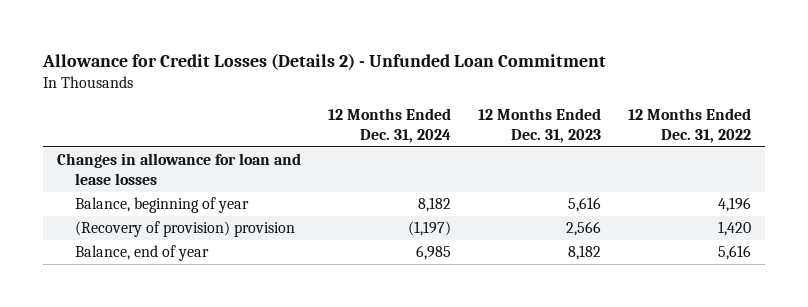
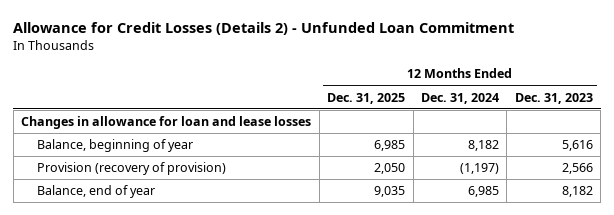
- | 12 Months Ended Dec. 31, 2024 | 12 Months Ended Dec. 31, 2023 | 12 Months Ended Dec. 31, 2022
+ | 12 Months Ended Dec. 31, 2025 | 12 Months Ended Dec. 31, 2024 | 12 Months Ended Dec. 31, 2023
- (Recovery of provision) provision | (1,197) | 2,566 | 1,420
+ Provision (recovery of provision) | 2,050 | (1,197) | 2,566

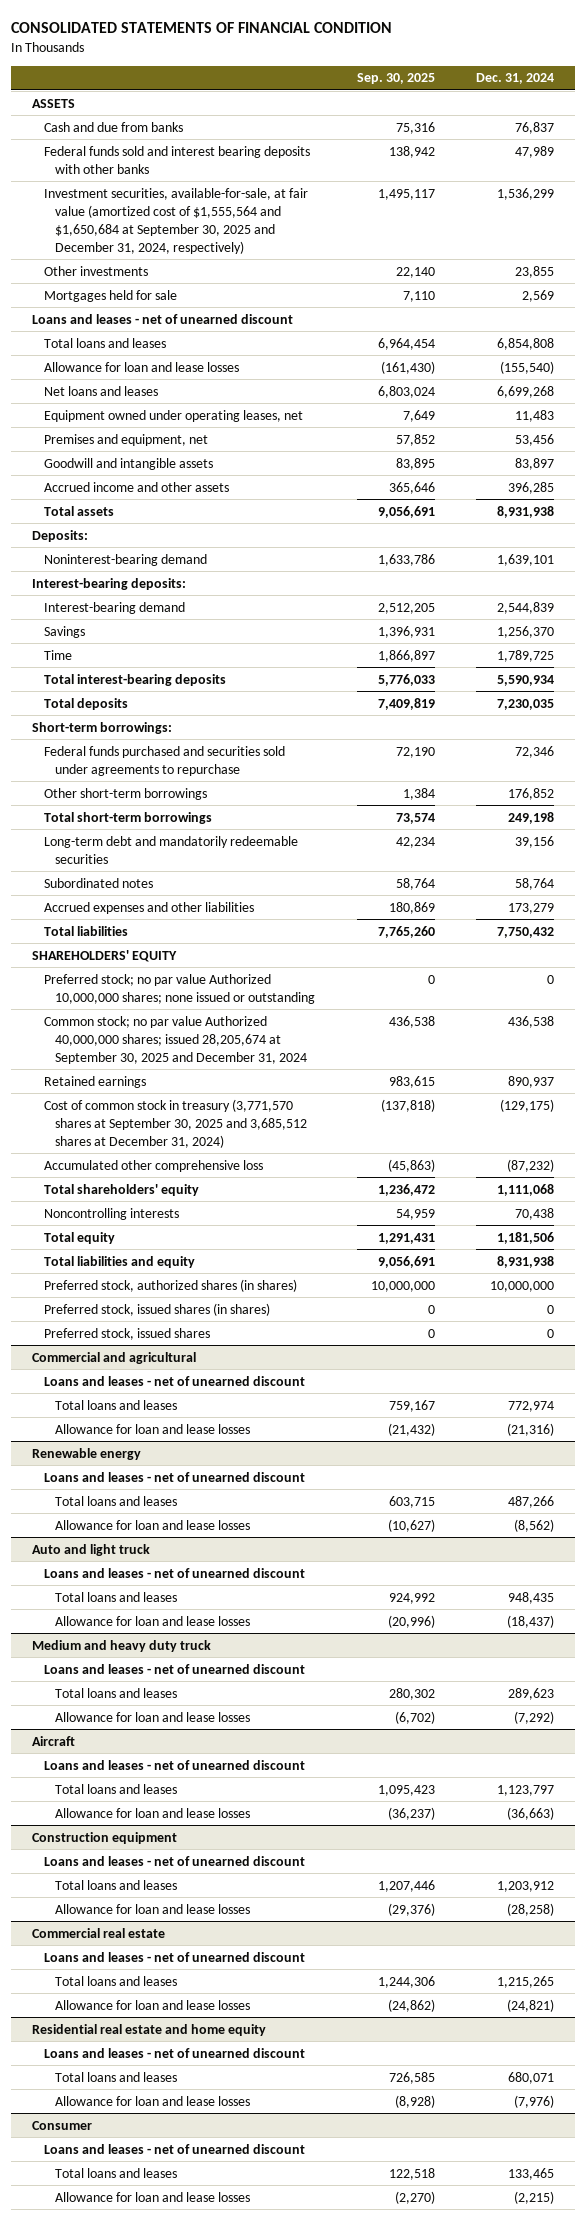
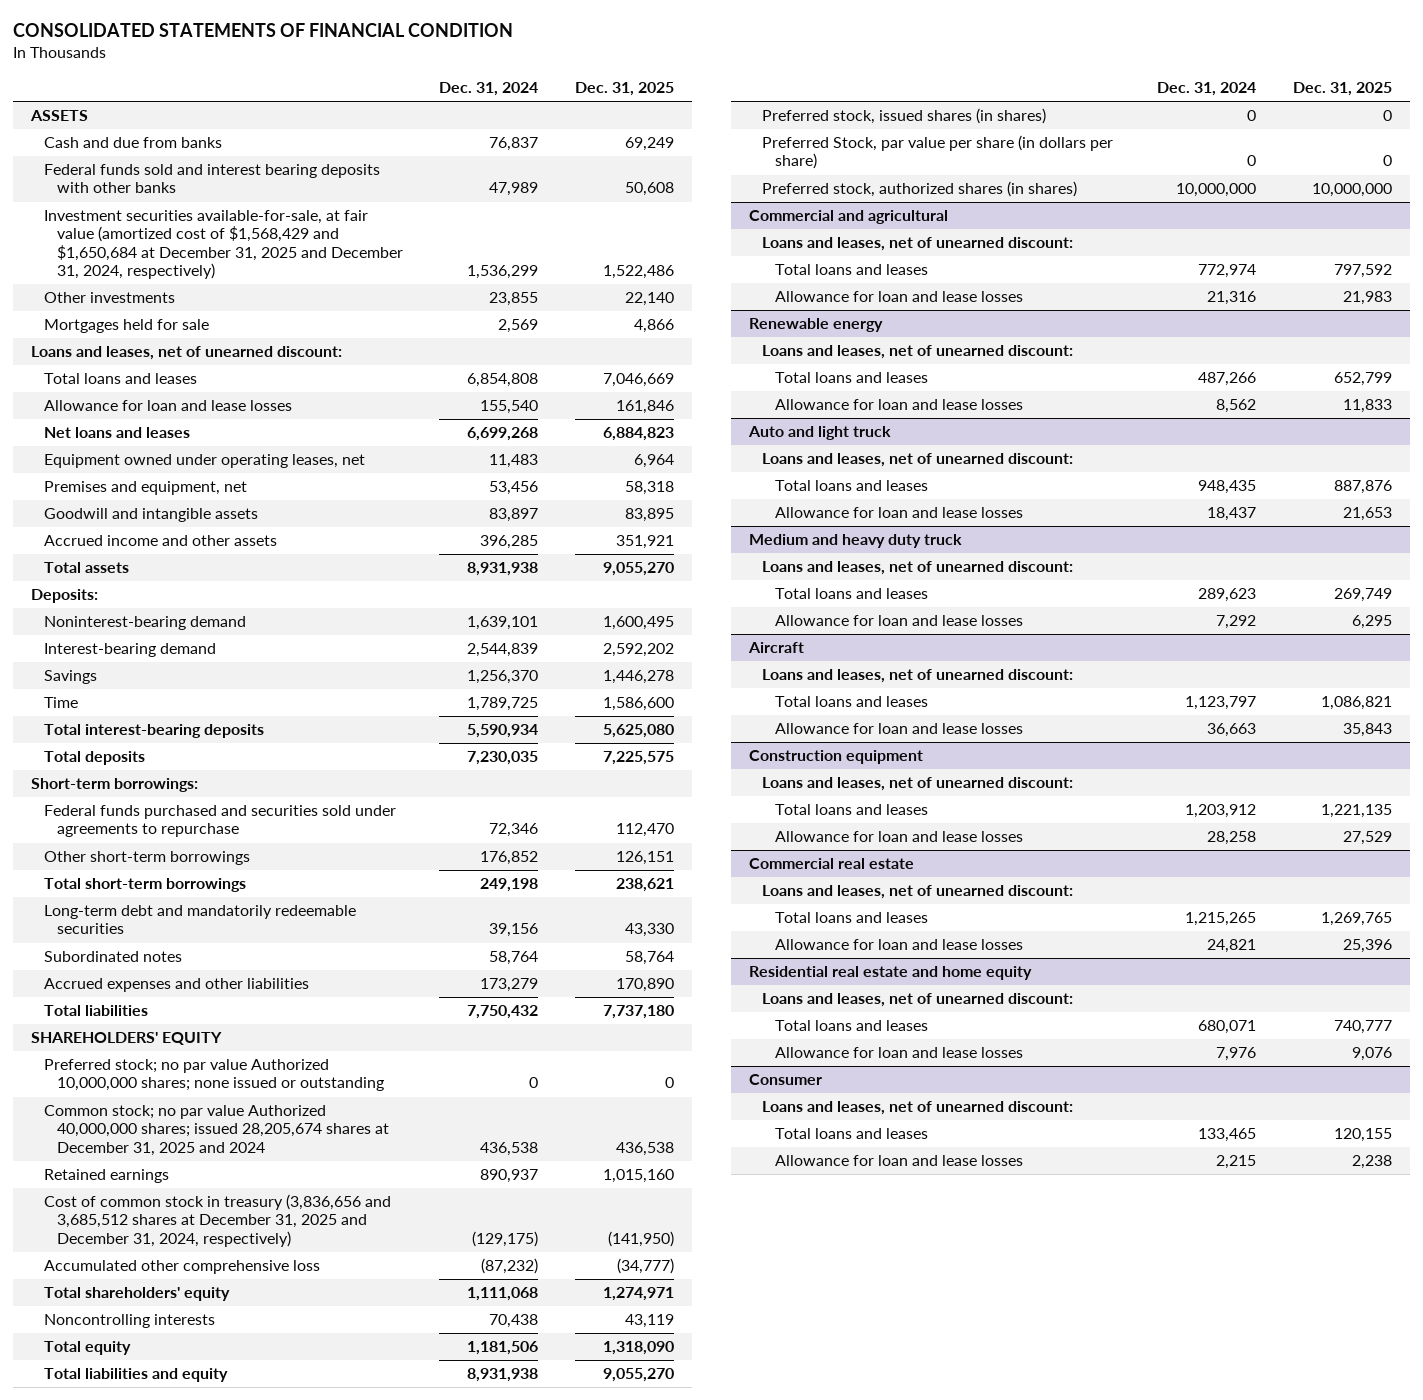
- | Sep. 30, 2025 | Dec. 31, 2024
+ | Dec. 31, 2024 | Dec. 31, 2025
- Investment securities, available-for-sale, at fair value (amortized cost of $1,555,564 and $1,650,684 at September 30, 2025 and December 31, 2024, respectively) | 1,495,117 | 1,536,299
+ Investment securities available-for-sale, at fair value (amortized cost of $1,568,429 and $1,650,684 at December 31, 2025 and December 31, 2024, respectively) | 1,536,299 | 1,522,486
- Loans and leases - net of unearned discount
+ Loans and leases, net of unearned discount:
- Allowance for loan and lease losses | (161,430) | (155,540)
+ Allowance for loan and lease losses | 155,540 | 161,846
- Interest-bearing deposits:
- Common stock; no par value Authorized 40,000,000 shares; issued 28,205,674 at September 30, 2025 and December 31, 2024 | 436,538 | 436,538
+ Common stock; no par value Authorized 40,000,000 shares; issued 28,205,674 shares at December 31, 2025 and 2024 | 436,538 | 436,538
- Cost of common stock in treasury (3,771,570 shares at September 30, 2025 and 3,685,512 shares at December 31, 2024) | (137,818) | (129,175)
+ Cost of common stock in treasury (3,836,656 and 3,685,512 shares at December 31, 2025 and December 31, 2024, respectively) | (129,175) | (141,950)
- Preferred stock, issued shares | 0 | 0
+ Preferred Stock, par value per share (in dollars per share) | 0 | 0
moved down: Preferred stock, authorized shares (in shares) | 10,000,000 | 10,000,000
@ Commercial and agricultural
- Loans and leases - net of unearned discount
+ Loans and leases, net of unearned discount:
- Allowance for loan and lease losses | (21,432) | (21,316)
+ Allowance for loan and lease losses | 21,316 | 21,983
@ Renewable energy
- Loans and leases - net of unearned discount
+ Loans and leases, net of unearned discount:
- Allowance for loan and lease losses | (10,627) | (8,562)
+ Allowance for loan and lease losses | 8,562 | 11,833
@ Auto and light truck
- Loans and leases - net of unearned discount
+ Loans and leases, net of unearned discount:
- Allowance for loan and lease losses | (20,996) | (18,437)
+ Allowance for loan and lease losses | 18,437 | 21,653
@ Medium and heavy duty truck
- Loans and leases - net of unearned discount
+ Loans and leases, net of unearned discount:
- Allowance for loan and lease losses | (6,702) | (7,292)
+ Allowance for loan and lease losses | 7,292 | 6,295
@ Aircraft
- Loans and leases - net of unearned discount
+ Loans and leases, net of unearned discount:
- Allowance for loan and lease losses | (36,237) | (36,663)
+ Allowance for loan and lease losses | 36,663 | 35,843
@ Construction equipment
- Loans and leases - net of unearned discount
+ Loans and leases, net of unearned discount:
- Allowance for loan and lease losses | (29,376) | (28,258)
+ Allowance for loan and lease losses | 28,258 | 27,529
@ Commercial real estate
- Loans and leases - net of unearned discount
+ Loans and leases, net of unearned discount:
- Allowance for loan and lease losses | (24,862) | (24,821)
+ Allowance for loan and lease losses | 24,821 | 25,396
@ Residential real estate and home equity
- Loans and leases - net of unearned discount
+ Loans and leases, net of unearned discount:
- Allowance for loan and lease losses | (8,928) | (7,976)
+ Allowance for loan and lease losses | 7,976 | 9,076
@ Consumer
- Loans and leases - net of unearned discount
+ Loans and leases, net of unearned discount:
- Allowance for loan and lease losses | (2,270) | (2,215)
+ Allowance for loan and lease losses | 2,215 | 2,238

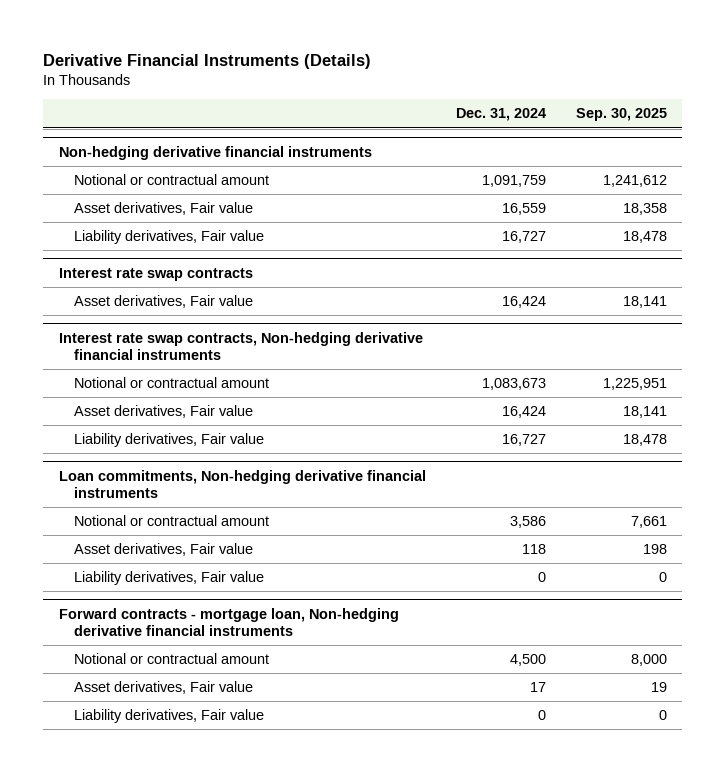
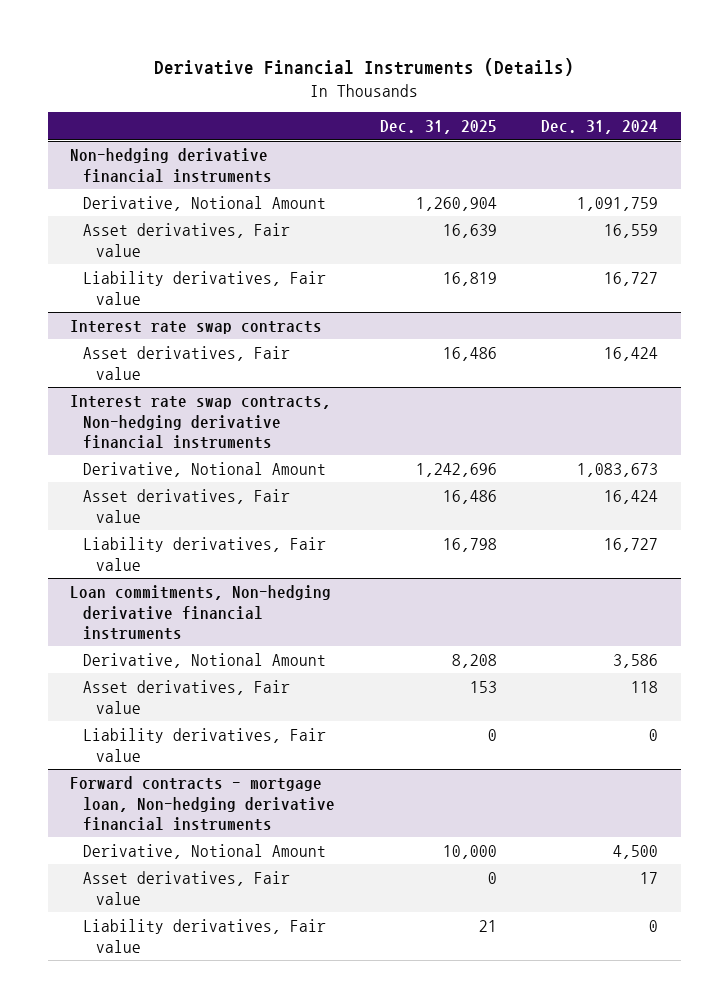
- | Dec. 31, 2024 | Sep. 30, 2025
+ | Dec. 31, 2025 | Dec. 31, 2024
@ Non-hedging derivative financial instruments
- Notional or contractual amount | 1,091,759 | 1,241,612
+ Derivative, Notional Amount | 1,260,904 | 1,091,759
@ Interest rate swap contracts, Non-hedging derivative financial instruments
- Notional or contractual amount | 1,083,673 | 1,225,951
+ Derivative, Notional Amount | 1,242,696 | 1,083,673
@ Loan commitments, Non-hedging derivative financial instruments
- Notional or contractual amount | 3,586 | 7,661
+ Derivative, Notional Amount | 8,208 | 3,586
@ Forward contracts - mortgage loan, Non-hedging derivative financial instruments
- Notional or contractual amount | 4,500 | 8,000
+ Derivative, Notional Amount | 10,000 | 4,500

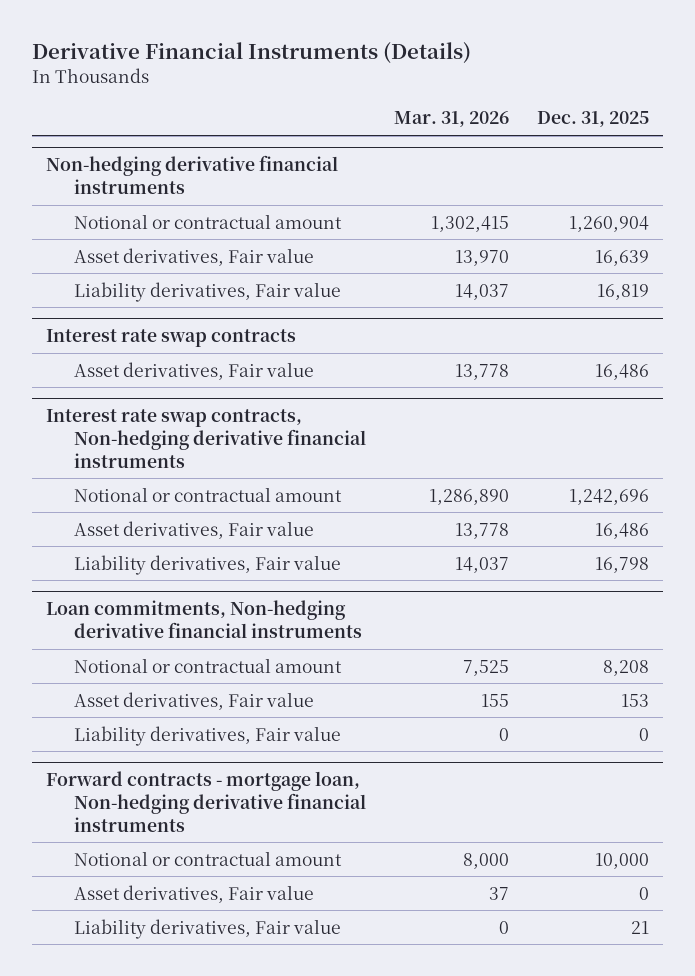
- | Dec. 31, 2025 | Dec. 31, 2024
+ | Mar. 31, 2026 | Dec. 31, 2025
@ Non-hedging derivative financial instruments
- Derivative, Notional Amount | 1,260,904 | 1,091,759
+ Notional or contractual amount | 1,302,415 | 1,260,904
@ Interest rate swap contracts, Non-hedging derivative financial instruments
- Derivative, Notional Amount | 1,242,696 | 1,083,673
+ Notional or contractual amount | 1,286,890 | 1,242,696
@ Loan commitments, Non-hedging derivative financial instruments
- Derivative, Notional Amount | 8,208 | 3,586
+ Notional or contractual amount | 7,525 | 8,208
@ Forward contracts - mortgage loan, Non-hedging derivative financial instruments
- Derivative, Notional Amount | 10,000 | 4,500
+ Notional or contractual amount | 8,000 | 10,000

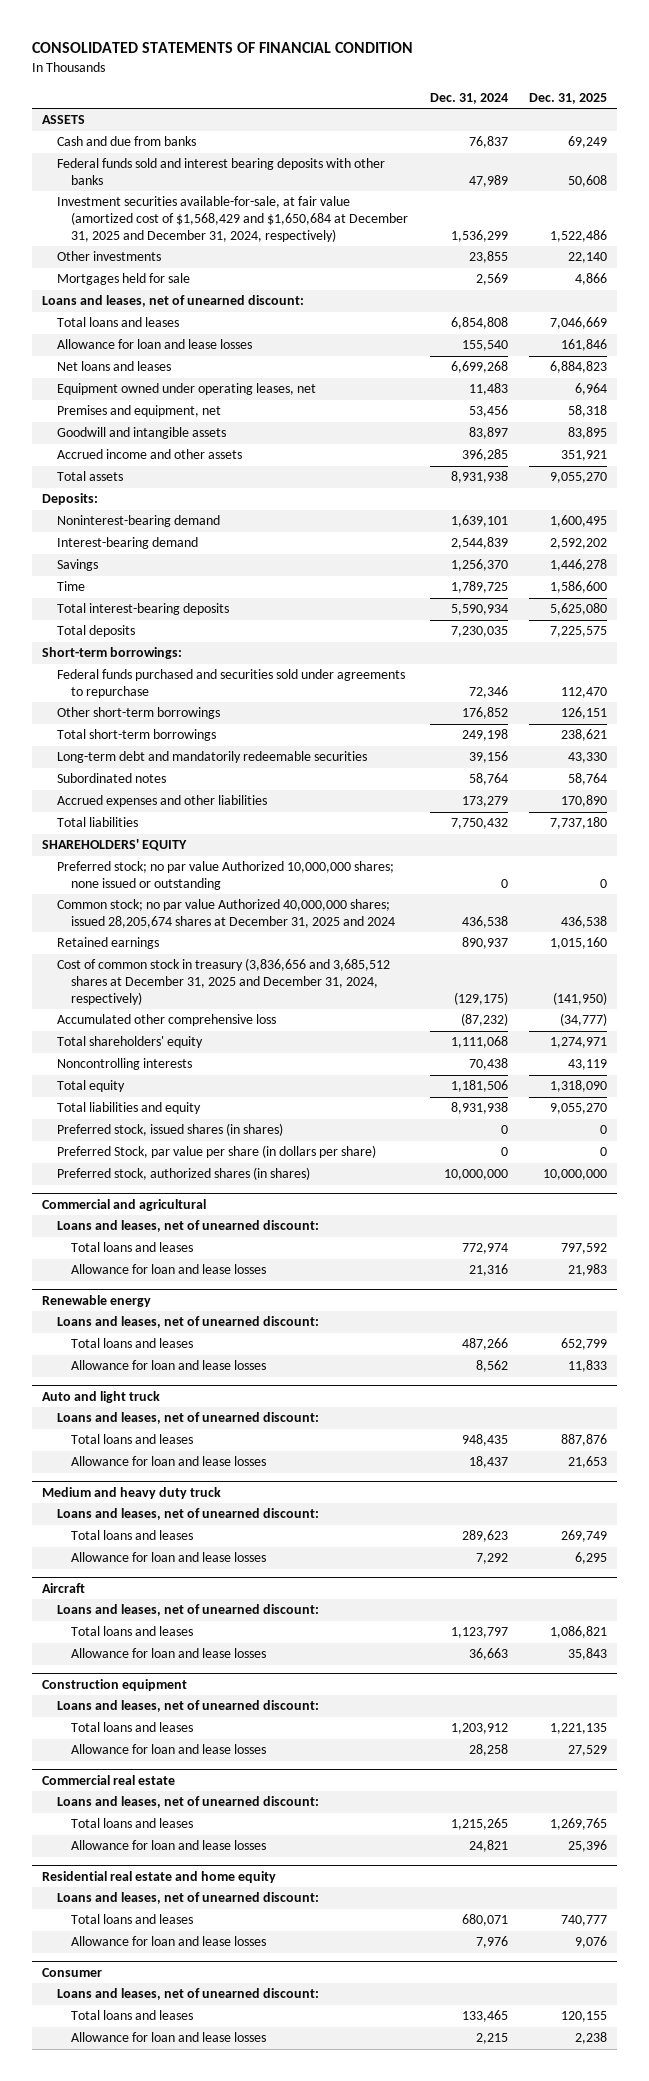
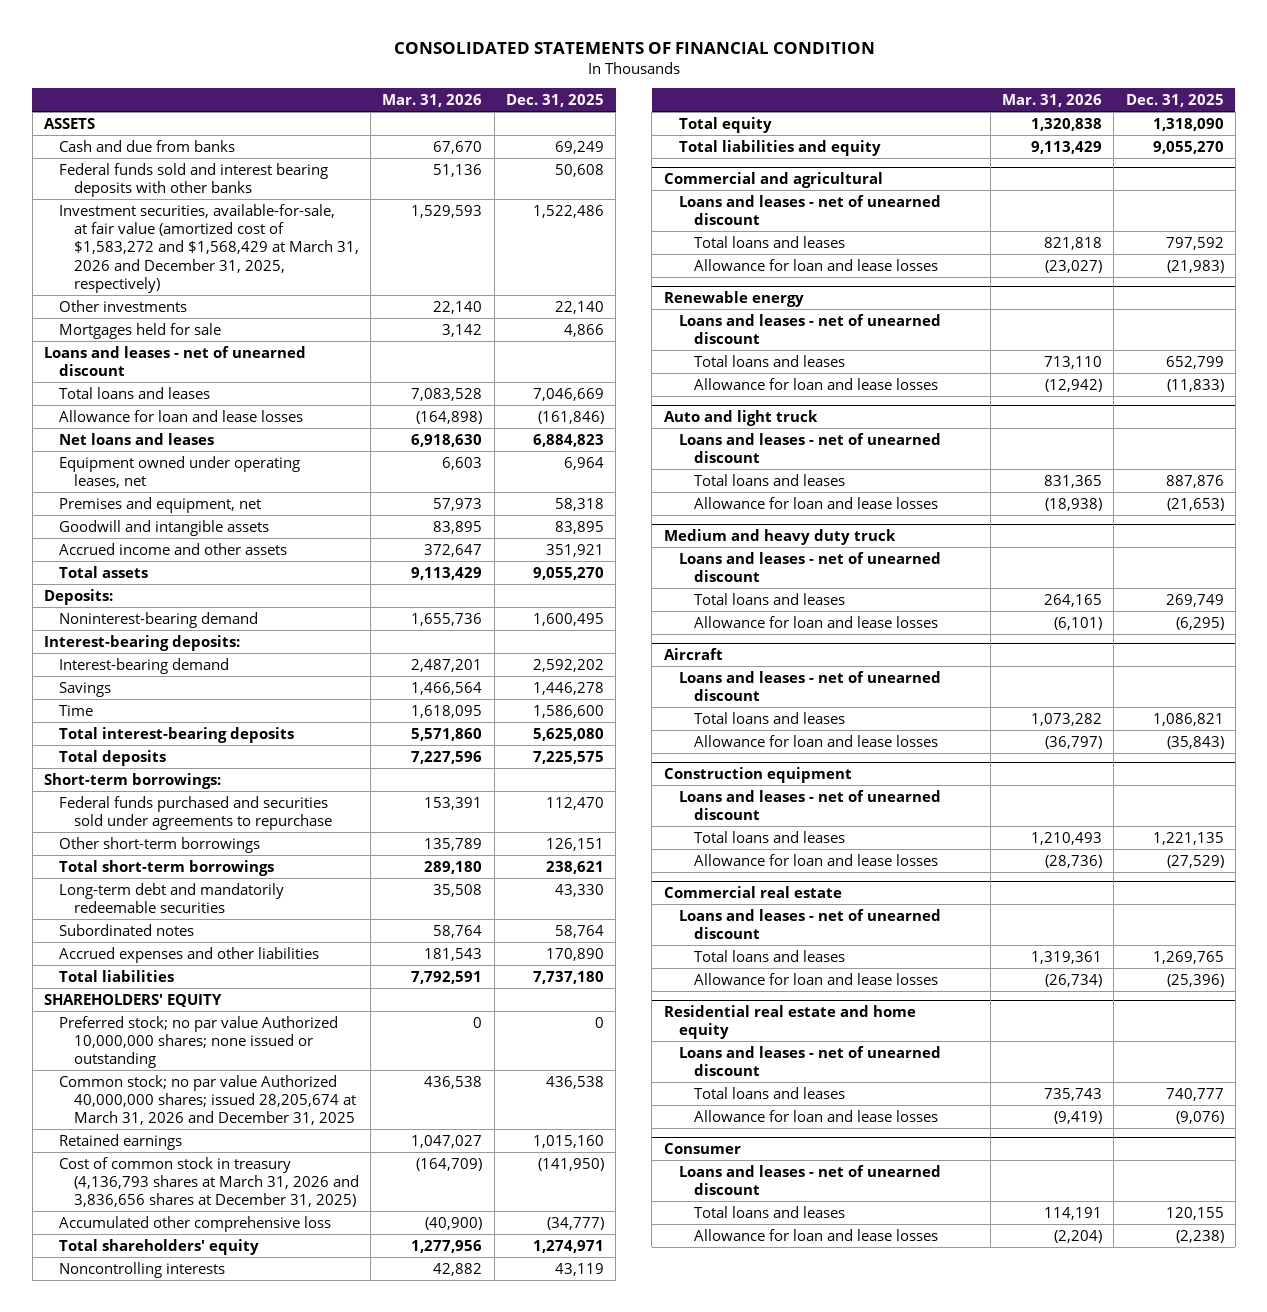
- | Dec. 31, 2024 | Dec. 31, 2025
+ | Mar. 31, 2026 | Dec. 31, 2025
- Investment securities available-for-sale, at fair value (amortized cost of $1,568,429 and $1,650,684 at December 31, 2025 and December 31, 2024, respectively) | 1,536,299 | 1,522,486
+ Investment securities, available-for-sale, at fair value (amortized cost of $1,583,272 and $1,568,429 at March 31, 2026 and December 31, 2025, respectively) | 1,529,593 | 1,522,486
- Loans and leases, net of unearned discount:
+ Loans and leases - net of unearned discount
- Allowance for loan and lease losses | 155,540 | 161,846
+ Allowance for loan and lease losses | (164,898) | (161,846)
+ Interest-bearing deposits:
- Common stock; no par value Authorized 40,000,000 shares; issued 28,205,674 shares at December 31, 2025 and 2024 | 436,538 | 436,538
+ Common stock; no par value Authorized 40,000,000 shares; issued 28,205,674 at March 31, 2026 and December 31, 2025 | 436,538 | 436,538
- Cost of common stock in treasury (3,836,656 and 3,685,512 shares at December 31, 2025 and December 31, 2024, respectively) | (129,175) | (141,950)
+ Cost of common stock in treasury (4,136,793 shares at March 31, 2026 and 3,836,656 shares at December 31, 2025) | (164,709) | (141,950)
- Preferred stock, issued shares (in shares) | 0 | 0
- Preferred Stock, par value per share (in dollars per share) | 0 | 0
- Preferred stock, authorized shares (in shares) | 10,000,000 | 10,000,000
@ Commercial and agricultural
- Loans and leases, net of unearned discount:
+ Loans and leases - net of unearned discount
- Allowance for loan and lease losses | 21,316 | 21,983
+ Allowance for loan and lease losses | (23,027) | (21,983)
@ Renewable energy
- Loans and leases, net of unearned discount:
+ Loans and leases - net of unearned discount
- Allowance for loan and lease losses | 8,562 | 11,833
+ Allowance for loan and lease losses | (12,942) | (11,833)
@ Auto and light truck
- Loans and leases, net of unearned discount:
+ Loans and leases - net of unearned discount
- Allowance for loan and lease losses | 18,437 | 21,653
+ Allowance for loan and lease losses | (18,938) | (21,653)
@ Medium and heavy duty truck
- Loans and leases, net of unearned discount:
+ Loans and leases - net of unearned discount
- Allowance for loan and lease losses | 7,292 | 6,295
+ Allowance for loan and lease losses | (6,101) | (6,295)
@ Aircraft
- Loans and leases, net of unearned discount:
+ Loans and leases - net of unearned discount
- Allowance for loan and lease losses | 36,663 | 35,843
+ Allowance for loan and lease losses | (36,797) | (35,843)
@ Construction equipment
- Loans and leases, net of unearned discount:
+ Loans and leases - net of unearned discount
- Allowance for loan and lease losses | 28,258 | 27,529
+ Allowance for loan and lease losses | (28,736) | (27,529)
@ Commercial real estate
- Loans and leases, net of unearned discount:
+ Loans and leases - net of unearned discount
- Allowance for loan and lease losses | 24,821 | 25,396
+ Allowance for loan and lease losses | (26,734) | (25,396)
@ Residential real estate and home equity
- Loans and leases, net of unearned discount:
+ Loans and leases - net of unearned discount
- Allowance for loan and lease losses | 7,976 | 9,076
+ Allowance for loan and lease losses | (9,419) | (9,076)
@ Consumer
- Loans and leases, net of unearned discount:
+ Loans and leases - net of unearned discount
- Allowance for loan and lease losses | 2,215 | 2,238
+ Allowance for loan and lease losses | (2,204) | (2,238)

